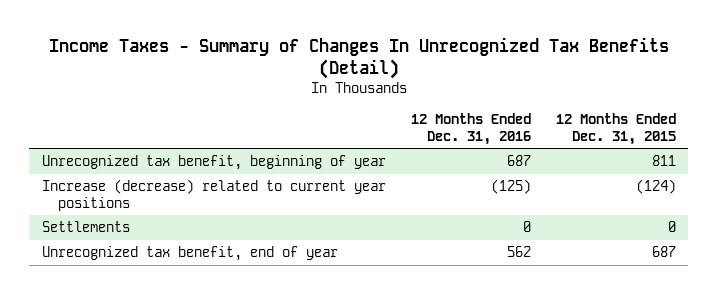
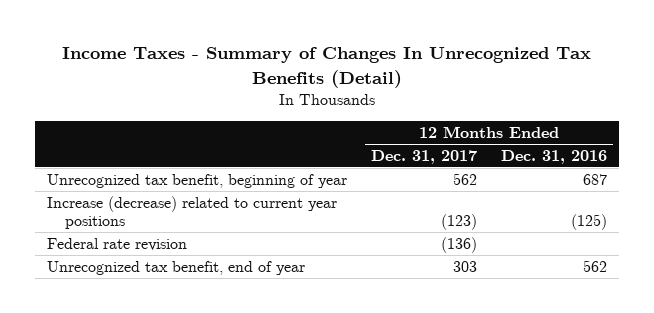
- | 12 Months Ended Dec. 31, 2016 | 12 Months Ended Dec. 31, 2015
+ | 12 Months Ended Dec. 31, 2017 | 12 Months Ended Dec. 31, 2016
- Settlements | 0 | 0
+ Federal rate revision | (136) |

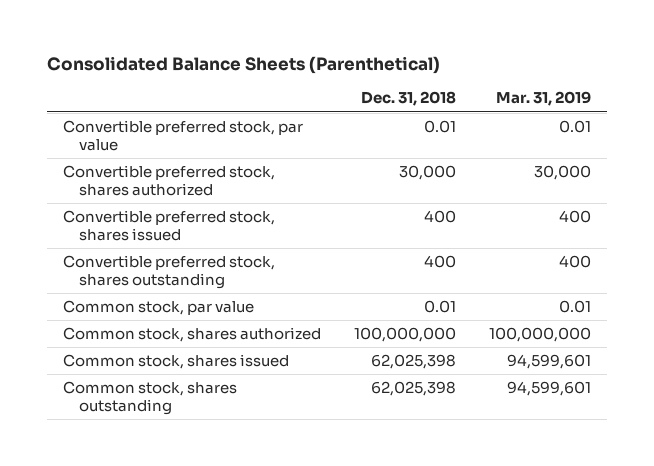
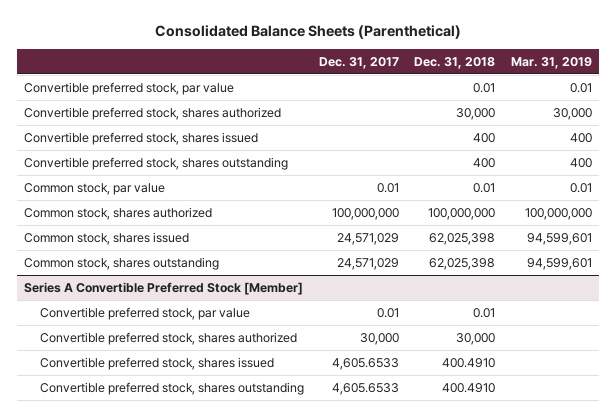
- | Dec. 31, 2018 | Mar. 31, 2019
+ | Dec. 31, 2017 | Dec. 31, 2018 | Mar. 31, 2019
+ Series A Convertible Preferred Stock [Member]
+ Convertible preferred stock, par value | 0.01 | 0.01 |
+ Convertible preferred stock, shares authorized | 30,000 | 30,000 |
+ Convertible preferred stock, shares issued | 4,605.6533 | 400.4910 |
+ Convertible preferred stock, shares outstanding | 4,605.6533 | 400.4910 |

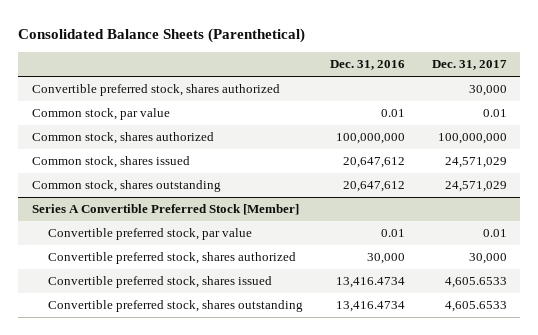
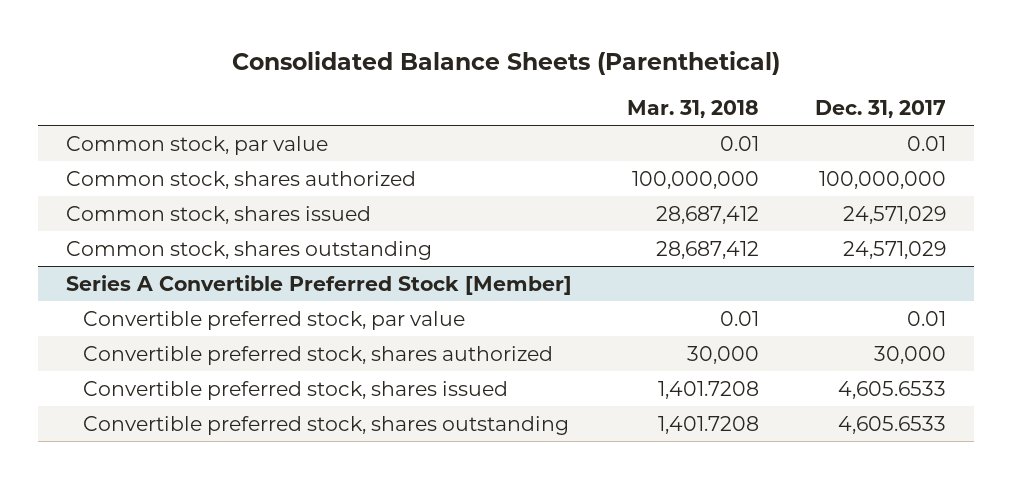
- | Dec. 31, 2016 | Dec. 31, 2017
+ | Mar. 31, 2018 | Dec. 31, 2017
- Convertible preferred stock, shares authorized | | 30,000

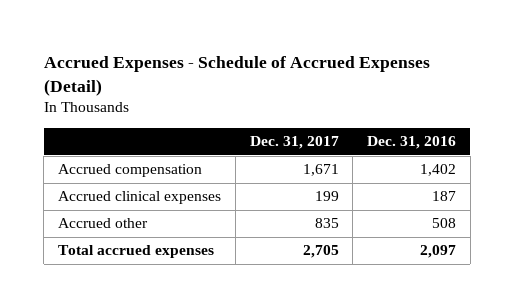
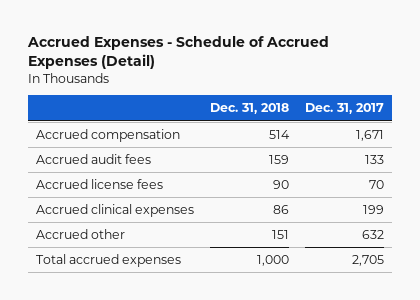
- | Dec. 31, 2017 | Dec. 31, 2016
+ | Dec. 31, 2018 | Dec. 31, 2017
+ Accrued audit fees | 159 | 133
+ Accrued license fees | 90 | 70
- Accrued other | 835 | 508
+ Accrued other | 151 | 632

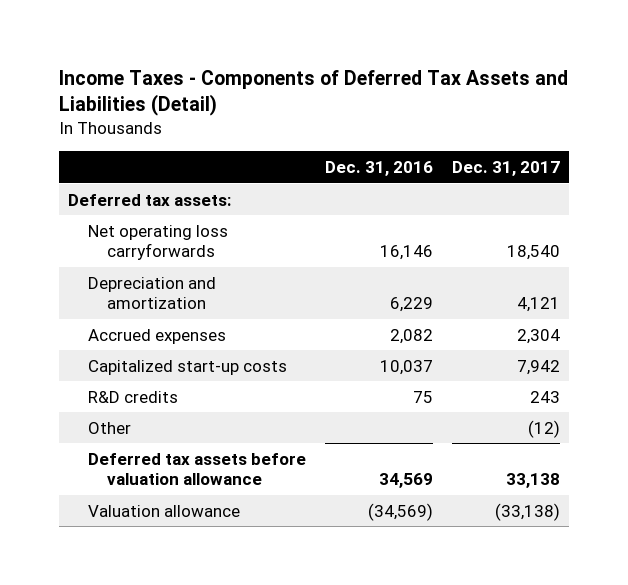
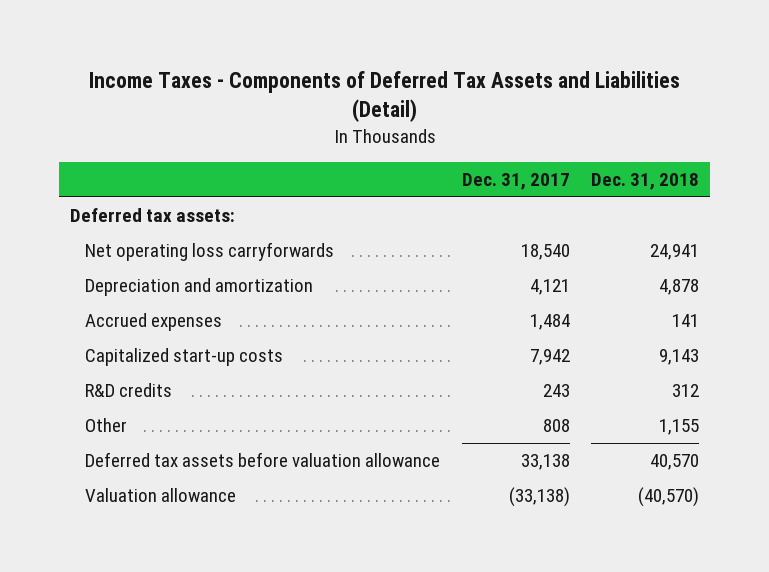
- | Dec. 31, 2016 | Dec. 31, 2017
+ | Dec. 31, 2017 | Dec. 31, 2018
- Accrued expenses | 2,082 | 2,304
+ Accrued expenses | 1,484 | 141
- Other | | (12)
+ Other | 808 | 1,155

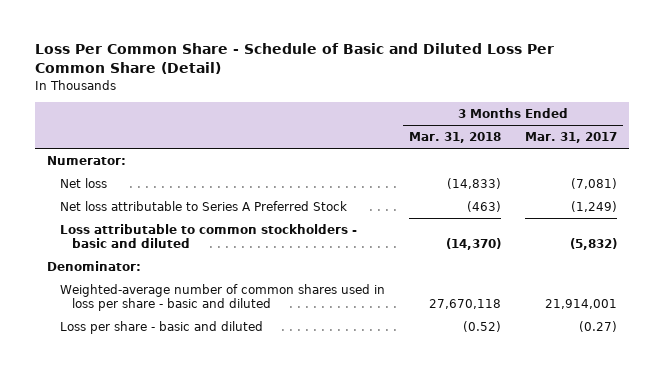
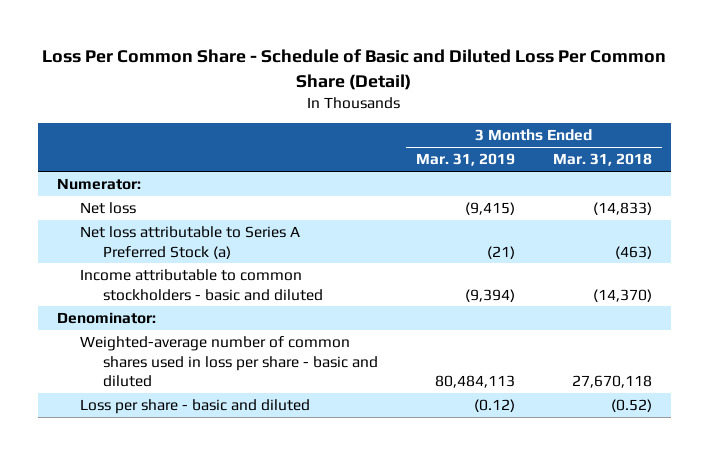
- | 3 Months Ended Mar. 31, 2018 | 3 Months Ended Mar. 31, 2017
+ | 3 Months Ended Mar. 31, 2019 | 3 Months Ended Mar. 31, 2018
- Net loss attributable to Series A Preferred Stock | (463) | (1,249)
- Loss attributable to common stockholders - basic and diluted | (14,370) | (5,832)
+ Net loss attributable to Series A Preferred Stock (a) | (21) | (463)
+ Income attributable to common stockholders - basic and diluted | (9,394) | (14,370)

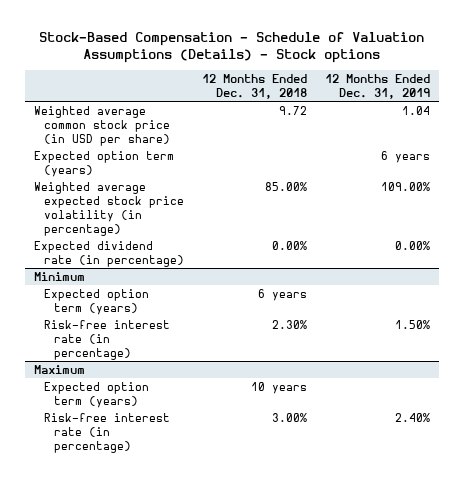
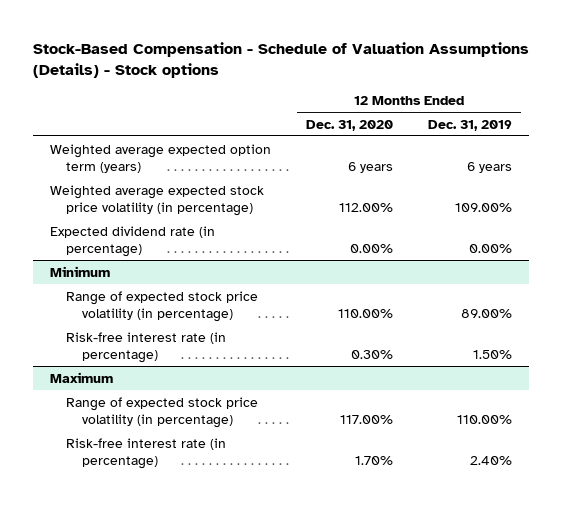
- | 12 Months Ended Dec. 31, 2018 | 12 Months Ended Dec. 31, 2019
+ | 12 Months Ended Dec. 31, 2020 | 12 Months Ended Dec. 31, 2019
- Weighted average common stock price (in USD per share) | 9.72 | 1.04
- Expected option term (years) | | 6 years
+ Weighted average expected option term (years) | 6 years | 6 years
@ Minimum
- Expected option term (years) | 6 years |
+ Range of expected stock price volatility (in percentage) | 110.00% | 89.00%
@ Maximum
- Expected option term (years) | 10 years |
+ Range of expected stock price volatility (in percentage) | 117.00% | 110.00%

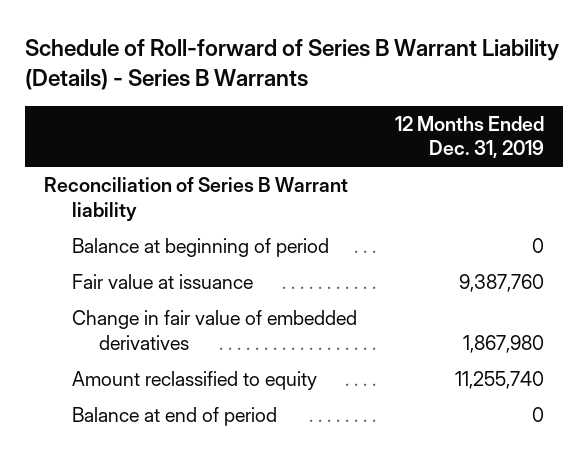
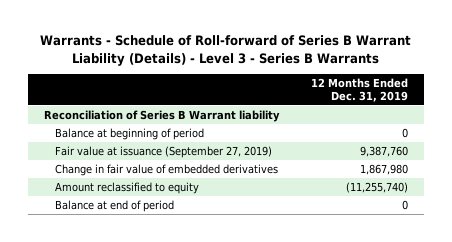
- Schedule of Roll-forward of Series B Warrant Liability (Details) - Series B Warrants
+ Warrants - Schedule of Roll-forward of Series B Warrant Liability (Details) - Level 3 - Series B Warrants
- Fair value at issuance | 9,387,760
+ Fair value at issuance (September 27, 2019) | 9,387,760
- Amount reclassified to equity | 11,255,740
+ Amount reclassified to equity | (11,255,740)

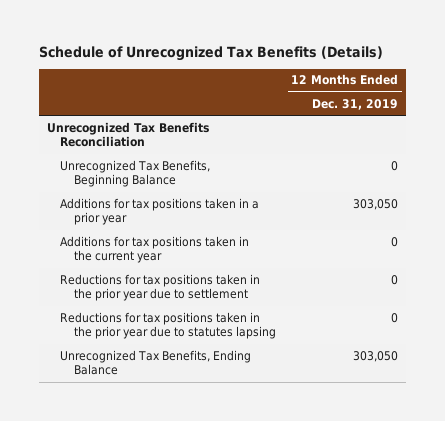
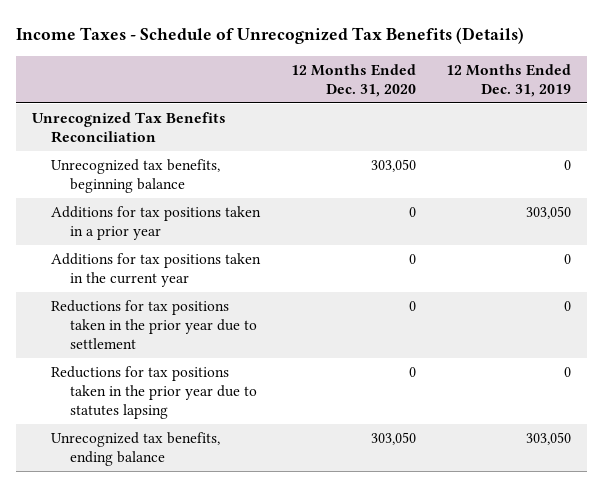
- Schedule of Unrecognized Tax Benefits (Details)
+ Income Taxes - Schedule of Unrecognized Tax Benefits (Details)
- | 12 Months Ended Dec. 31, 2019
+ | 12 Months Ended Dec. 31, 2020 | 12 Months Ended Dec. 31, 2019
- Unrecognized Tax Benefits, Beginning Balance | 0
+ Unrecognized tax benefits, beginning balance | 303,050 | 0
- Unrecognized Tax Benefits, Ending Balance | 303,050
+ Unrecognized tax benefits, ending balance | 303,050 | 303,050

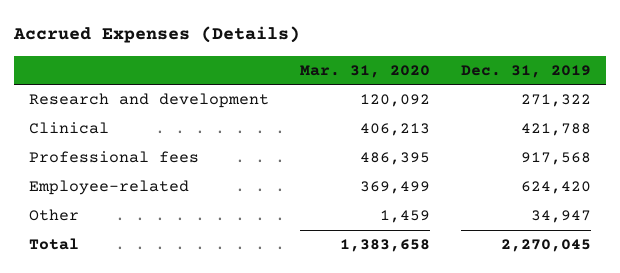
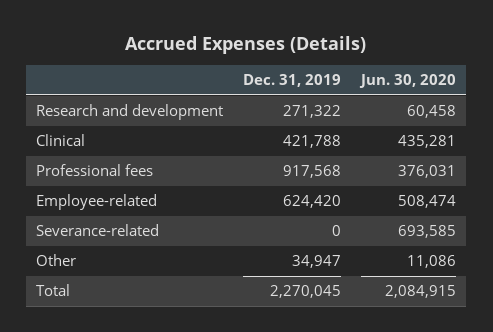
- | Mar. 31, 2020 | Dec. 31, 2019
+ | Dec. 31, 2019 | Jun. 30, 2020
+ Severance-related | 0 | 693,585

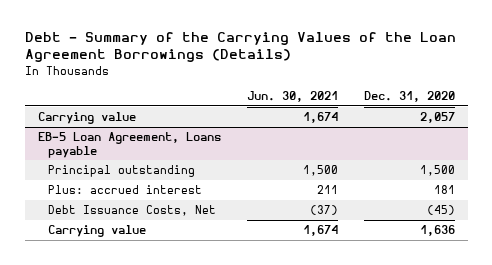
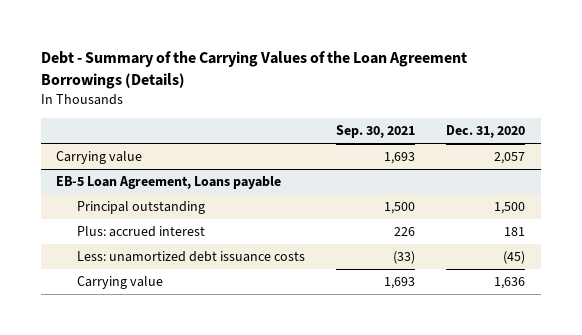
- | Jun. 30, 2021 | Dec. 31, 2020
+ | Sep. 30, 2021 | Dec. 31, 2020
@ EB-5 Loan Agreement, Loans payable
- Debt Issuance Costs, Net | (37) | (45)
+ Less: unamortized debt issuance costs | (33) | (45)

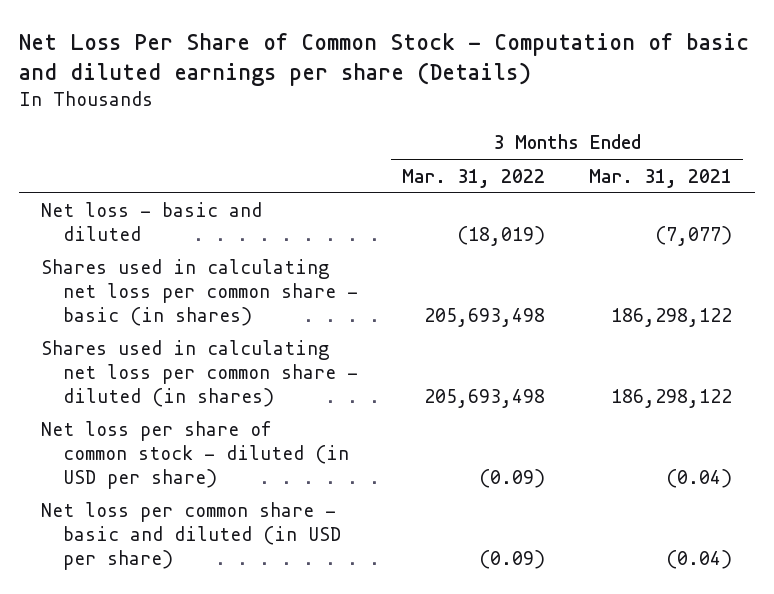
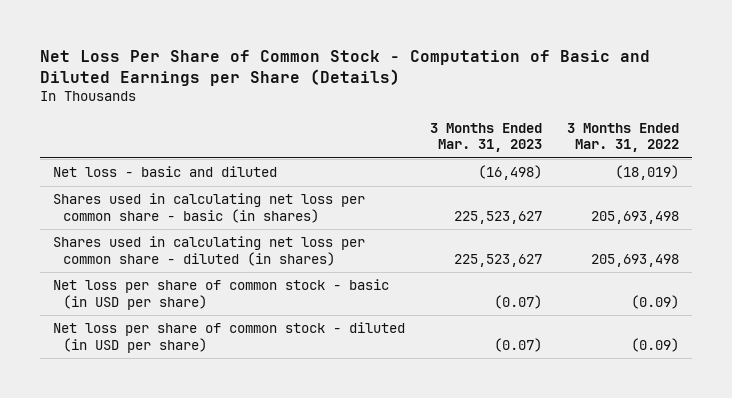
- Net Loss Per Share of Common Stock - Computation of basic and diluted earnings per share (Details)
+ Net Loss Per Share of Common Stock - Computation of Basic and Diluted Earnings per Share (Details)
- | 3 Months Ended Mar. 31, 2022 | 3 Months Ended Mar. 31, 2021
+ | 3 Months Ended Mar. 31, 2023 | 3 Months Ended Mar. 31, 2022
+ Net loss per share of common stock - basic (in USD per share) | (0.07) | (0.09)
- Net loss per common share - basic and diluted (in USD per share) | (0.09) | (0.04)

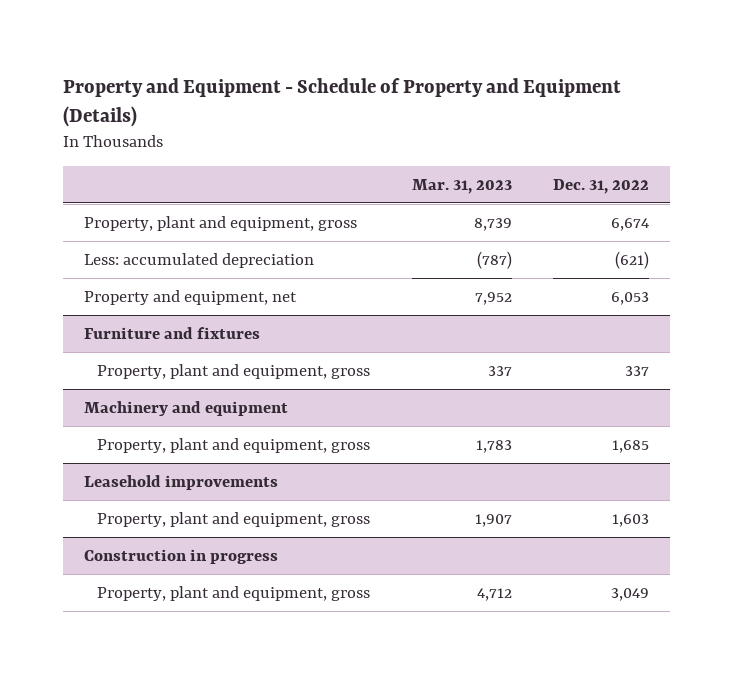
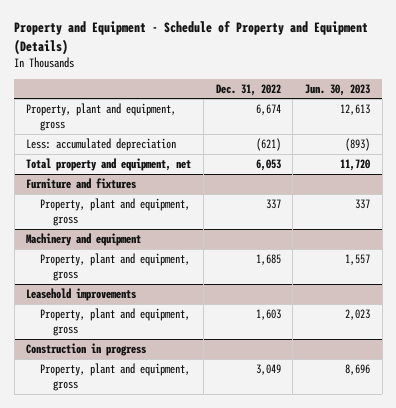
- | Mar. 31, 2023 | Dec. 31, 2022
+ | Dec. 31, 2022 | Jun. 30, 2023
- Property and equipment, net | 7,952 | 6,053
+ Total property and equipment, net | 6,053 | 11,720

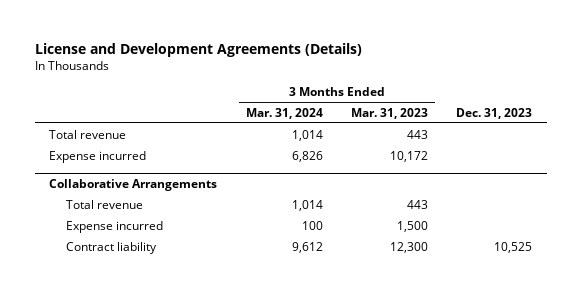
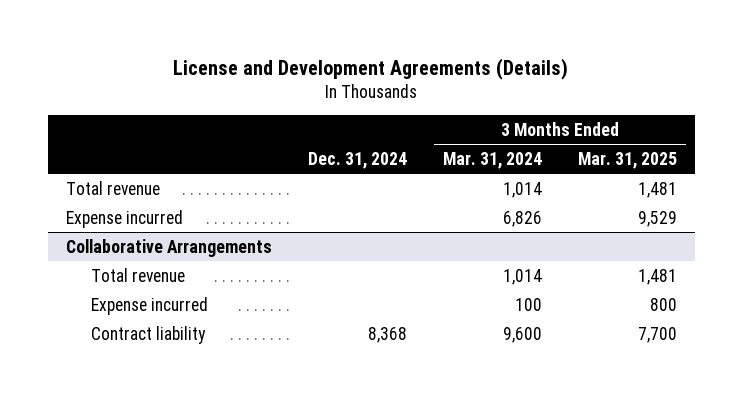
- | 3 Months Ended Mar. 31, 2024 | 3 Months Ended Mar. 31, 2023 | Dec. 31, 2023
+ | Dec. 31, 2024 | 3 Months Ended Mar. 31, 2024 | 3 Months Ended Mar. 31, 2025
@ Collaborative Arrangements
- Contract liability | 9,612 | 12,300 | 10,525
+ Contract liability | 8,368 | 9,600 | 7,700

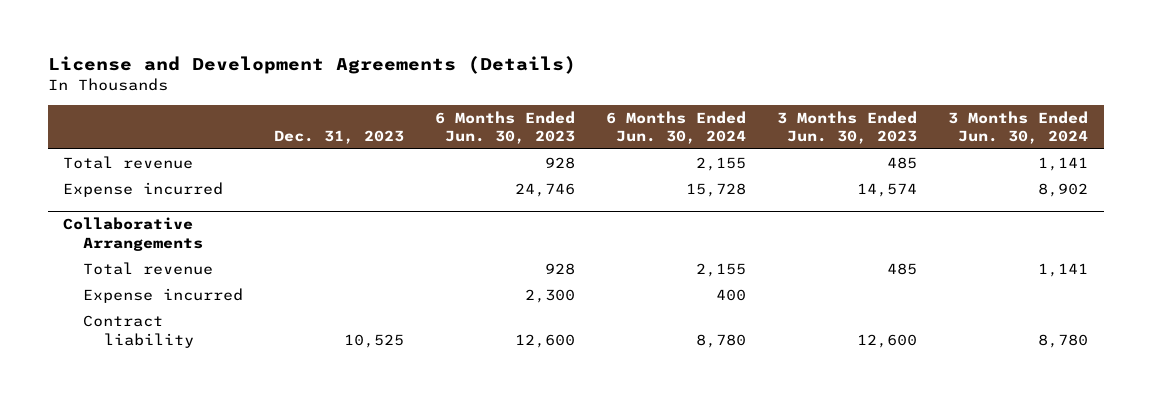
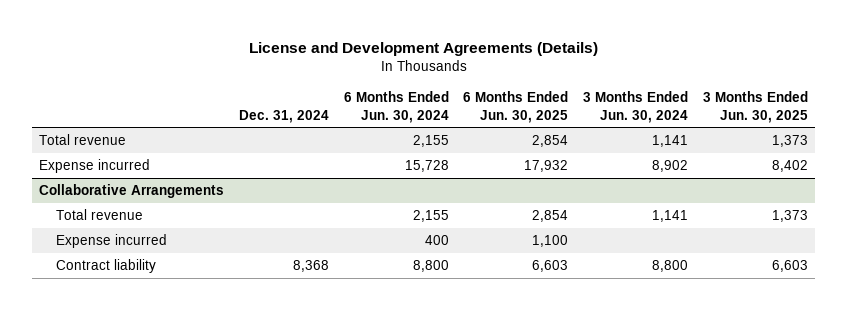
- | Dec. 31, 2023 | 6 Months Ended Jun. 30, 2023 | 6 Months Ended Jun. 30, 2024 | 3 Months Ended Jun. 30, 2023 | 3 Months Ended Jun. 30, 2024
+ | Dec. 31, 2024 | 6 Months Ended Jun. 30, 2024 | 6 Months Ended Jun. 30, 2025 | 3 Months Ended Jun. 30, 2024 | 3 Months Ended Jun. 30, 2025
@ Collaborative Arrangements
- Contract liability | 10,525 | 12,600 | 8,780 | 12,600 | 8,780
+ Contract liability | 8,368 | 8,800 | 6,603 | 8,800 | 6,603

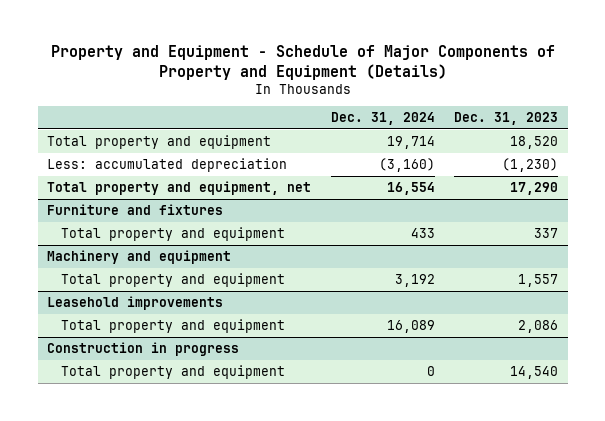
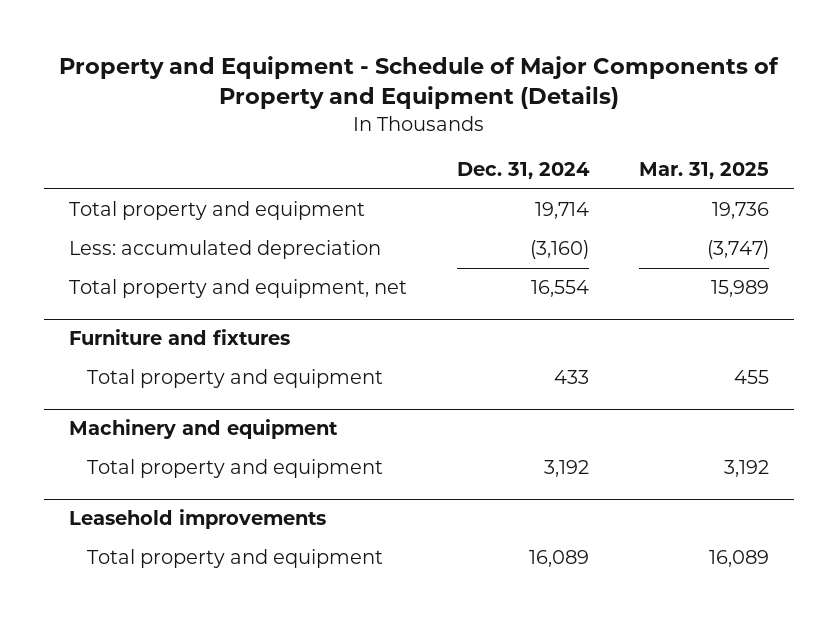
- | Dec. 31, 2024 | Dec. 31, 2023
+ | Dec. 31, 2024 | Mar. 31, 2025
- Construction in progress
- Total property and equipment | 0 | 14,540

